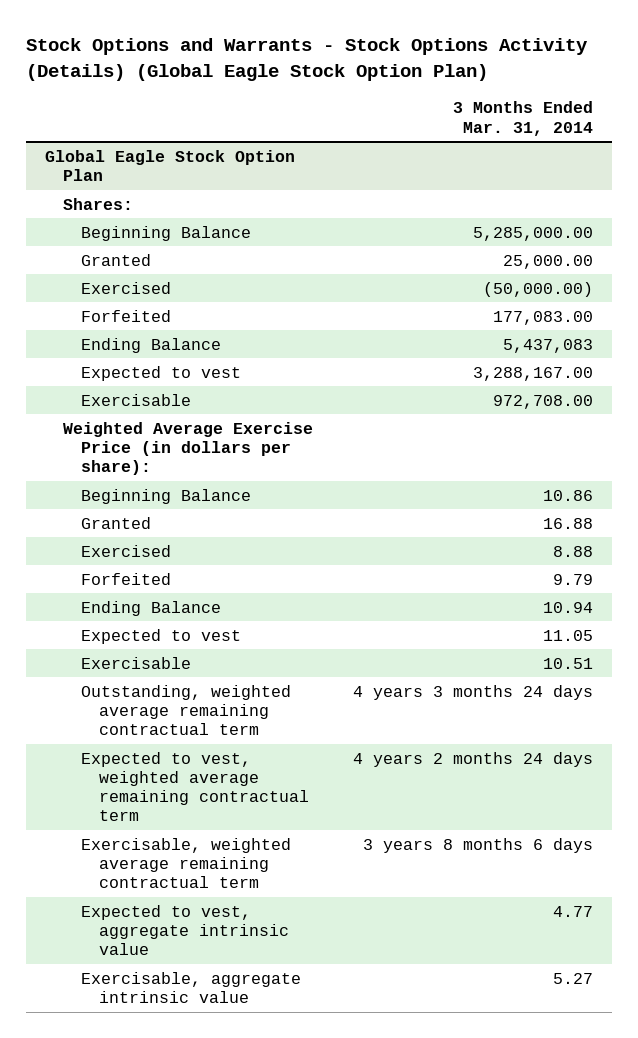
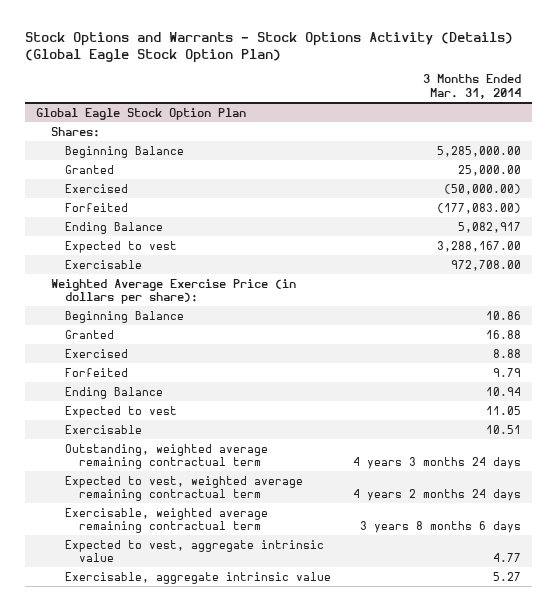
@ Global Eagle Stock Option Plan
- Forfeited | 177,083.00
- Ending Balance | 5,437,083
+ Forfeited | (177,083.00)
+ Ending Balance | 5,082,917

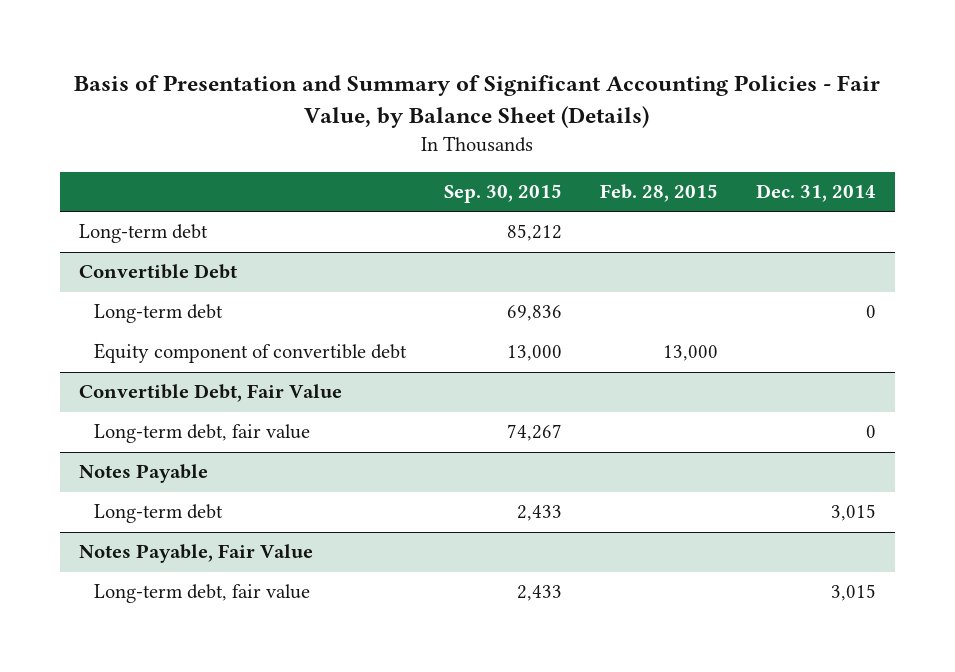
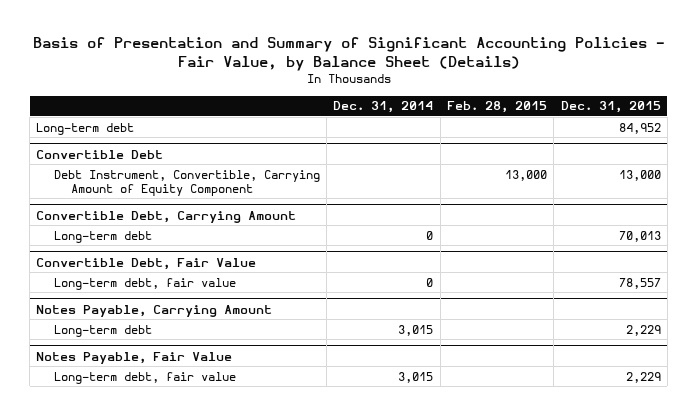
- | Sep. 30, 2015 | Feb. 28, 2015 | Dec. 31, 2014
+ | Dec. 31, 2014 | Feb. 28, 2015 | Dec. 31, 2015
@ Convertible Debt
+ Debt Instrument, Convertible, Carrying Amount of Equity Component | | 13,000 | 13,000
+ Convertible Debt, Carrying Amount
@ Convertible Debt
- Equity component of convertible debt | 13,000 | 13,000 |
- Notes Payable
+ Notes Payable, Carrying Amount

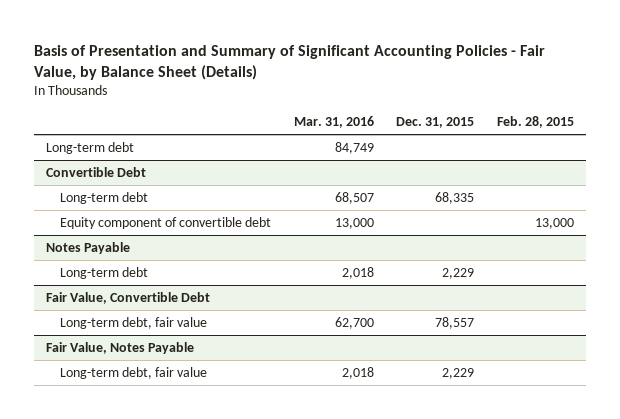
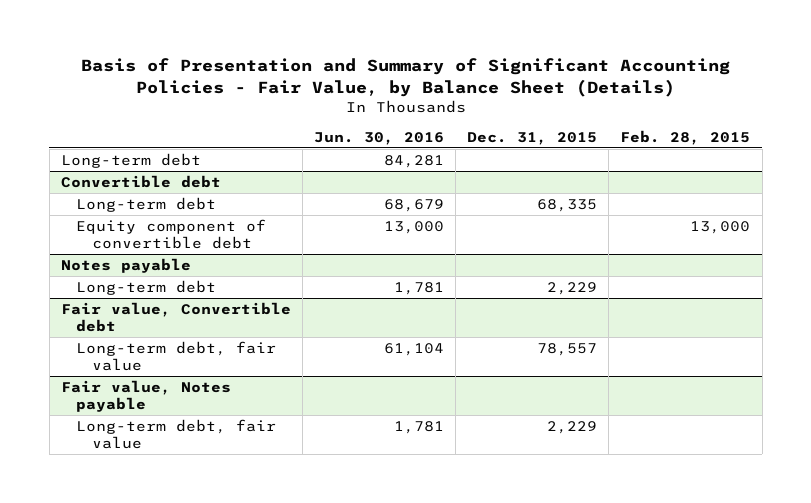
- | Mar. 31, 2016 | Dec. 31, 2015 | Feb. 28, 2015
+ | Jun. 30, 2016 | Dec. 31, 2015 | Feb. 28, 2015
- Convertible Debt
+ Convertible debt
- Notes Payable
+ Notes payable
- Fair Value, Convertible Debt
+ Fair value, Convertible debt
- Fair Value, Notes Payable
+ Fair value, Notes payable

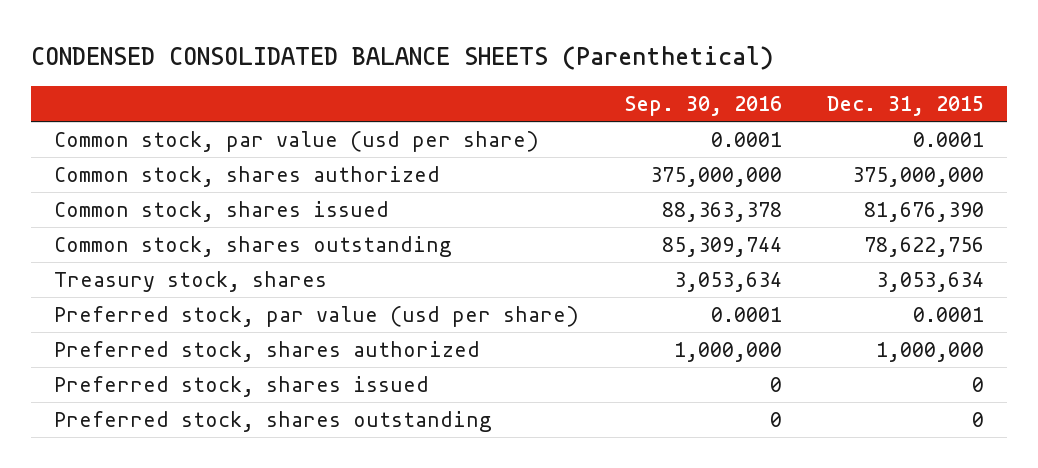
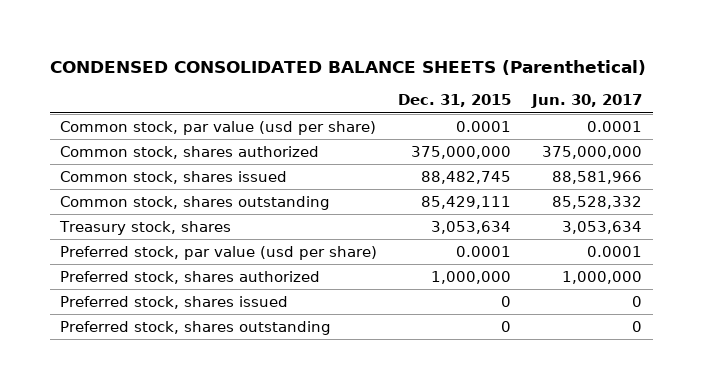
- | Sep. 30, 2016 | Dec. 31, 2015
+ | Dec. 31, 2015 | Jun. 30, 2017
- Common stock, shares issued | 88,363,378 | 81,676,390
- Common stock, shares outstanding | 85,309,744 | 78,622,756
+ Common stock, shares issued | 88,482,745 | 88,581,966
+ Common stock, shares outstanding | 85,429,111 | 85,528,332

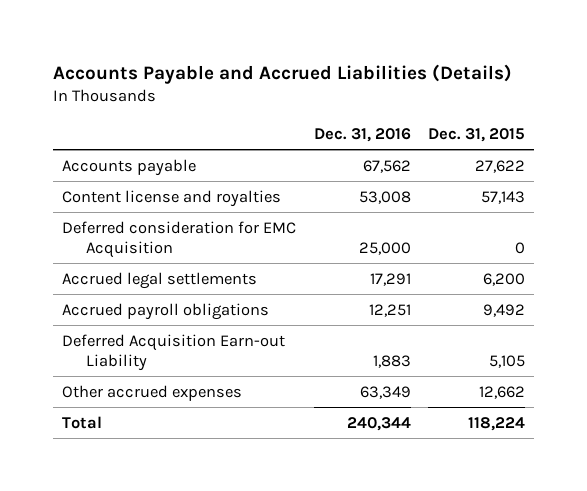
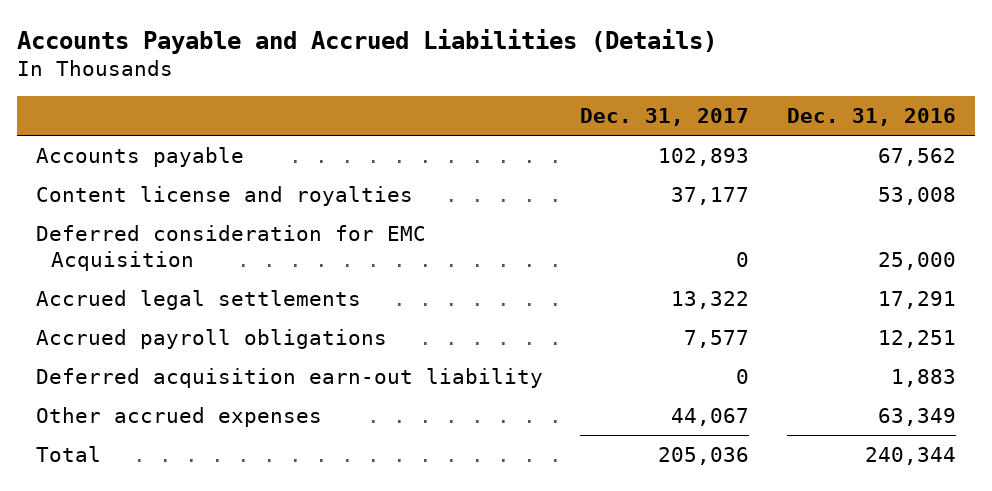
- | Dec. 31, 2016 | Dec. 31, 2015
+ | Dec. 31, 2017 | Dec. 31, 2016
- Deferred Acquisition Earn-out Liability | 1,883 | 5,105
+ Deferred acquisition earn-out liability | 0 | 1,883

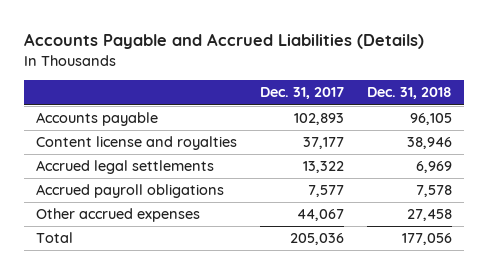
- | Dec. 31, 2017 | Dec. 31, 2016
+ | Dec. 31, 2017 | Dec. 31, 2018
- Deferred consideration for EMC Acquisition | 0 | 25,000
- Deferred acquisition earn-out liability | 0 | 1,883

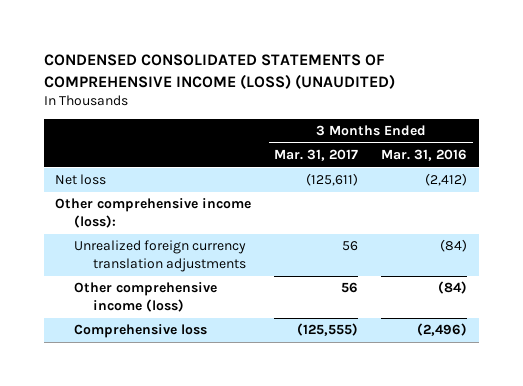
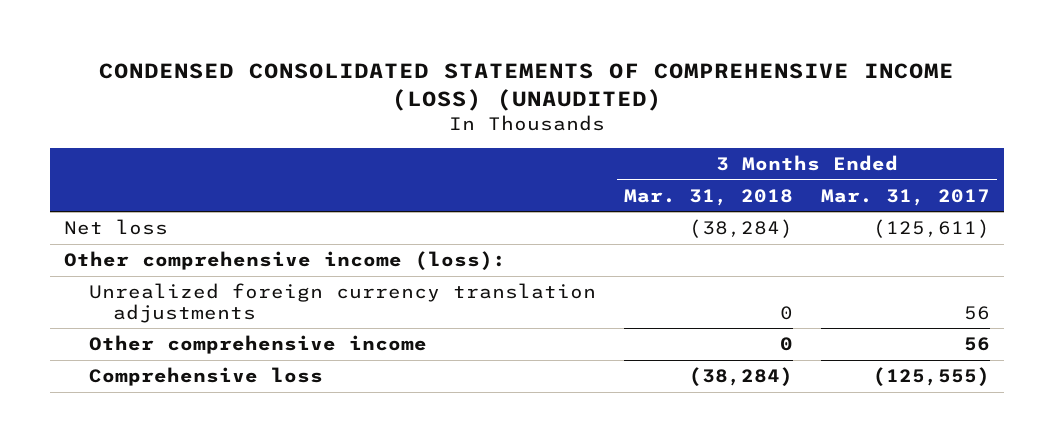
- | 3 Months Ended Mar. 31, 2017 | 3 Months Ended Mar. 31, 2016
+ | 3 Months Ended Mar. 31, 2018 | 3 Months Ended Mar. 31, 2017
- Other comprehensive income (loss) | 56 | (84)
+ Other comprehensive income | 0 | 56

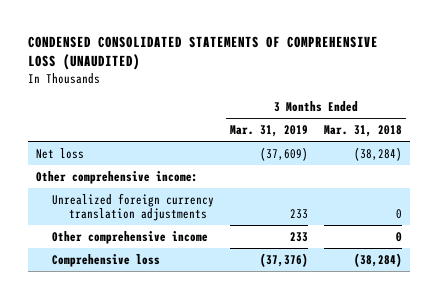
- CONDENSED CONSOLIDATED STATEMENTS OF COMPREHENSIVE INCOME (LOSS) (UNAUDITED)
+ CONDENSED CONSOLIDATED STATEMENTS OF COMPREHENSIVE LOSS (UNAUDITED)
- | 3 Months Ended Mar. 31, 2018 | 3 Months Ended Mar. 31, 2017
+ | 3 Months Ended Mar. 31, 2019 | 3 Months Ended Mar. 31, 2018
- Other comprehensive income (loss):
+ Other comprehensive income:

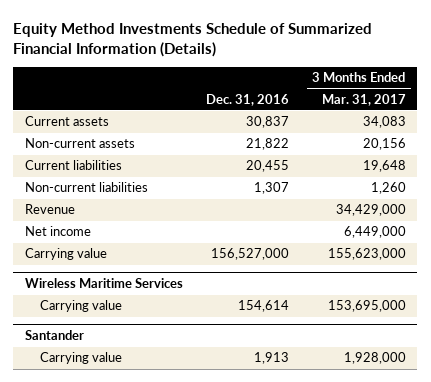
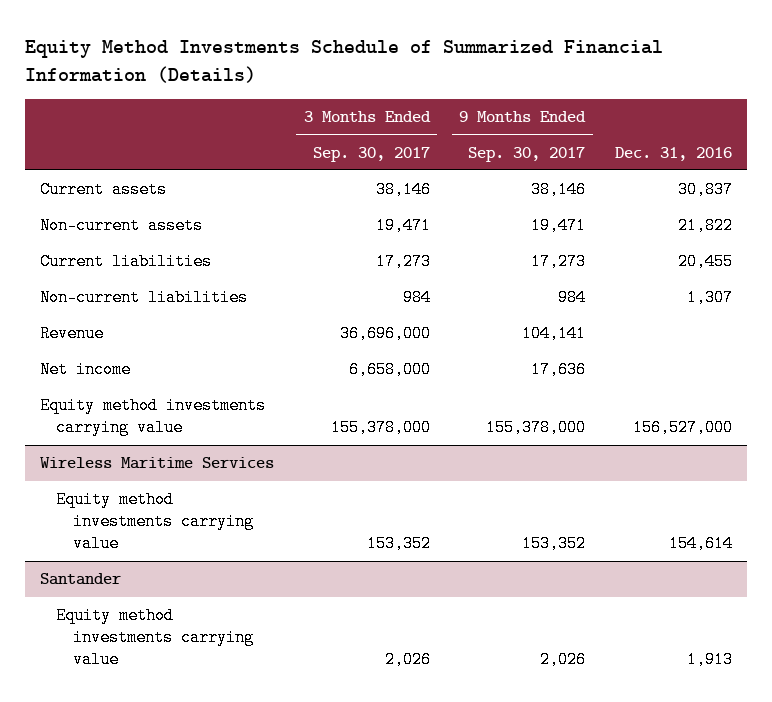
- | Dec. 31, 2016 | 3 Months Ended Mar. 31, 2017
+ | 3 Months Ended Sep. 30, 2017 | 9 Months Ended Sep. 30, 2017 | Dec. 31, 2016
- Carrying value | 156,527,000 | 155,623,000
+ Equity method investments carrying value | 155,378,000 | 155,378,000 | 156,527,000
@ Wireless Maritime Services
- Carrying value | 154,614 | 153,695,000
+ Equity method investments carrying value | 153,352 | 153,352 | 154,614
@ Santander
- Carrying value | 1,913 | 1,928,000
+ Equity method investments carrying value | 2,026 | 2,026 | 1,913

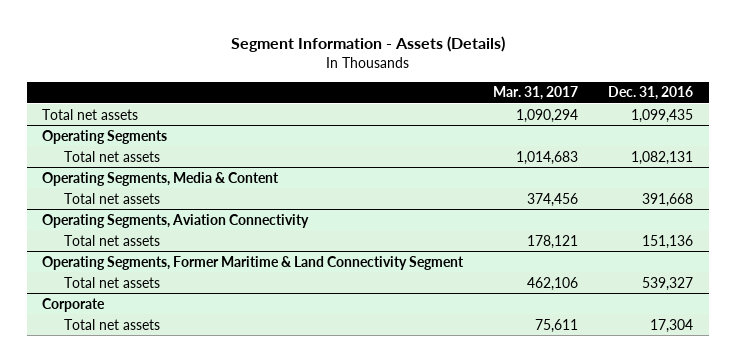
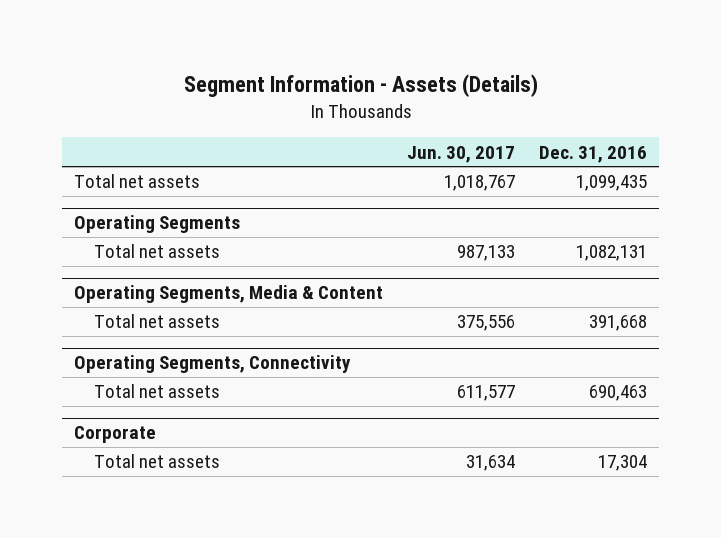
- | Mar. 31, 2017 | Dec. 31, 2016
+ | Jun. 30, 2017 | Dec. 31, 2016
- Operating Segments, Aviation Connectivity
- Total net assets | 178,121 | 151,136
- Operating Segments, Former Maritime & Land Connectivity Segment
- Total net assets | 462,106 | 539,327
+ Operating Segments, Connectivity
+ Total net assets | 611,577 | 690,463

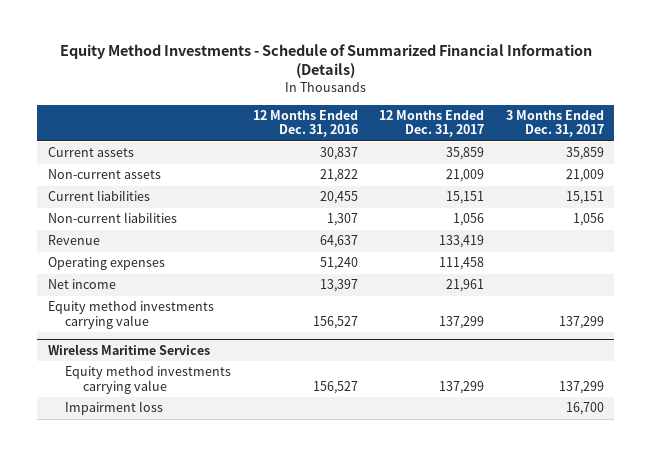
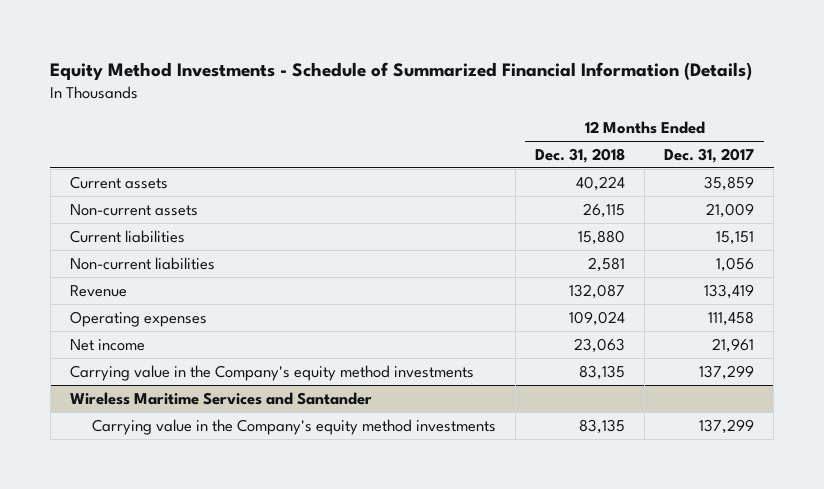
- | 12 Months Ended Dec. 31, 2016 | 12 Months Ended Dec. 31, 2017 | 3 Months Ended Dec. 31, 2017
+ | 12 Months Ended Dec. 31, 2018 | 12 Months Ended Dec. 31, 2017
- Equity method investments carrying value | 156,527 | 137,299 | 137,299
- Wireless Maritime Services
- Equity method investments carrying value | 156,527 | 137,299 | 137,299
- Impairment loss | | | 16,700
+ Carrying value in the Company's equity method investments | 83,135 | 137,299
+ Wireless Maritime Services and Santander
+ Carrying value in the Company's equity method investments | 83,135 | 137,299

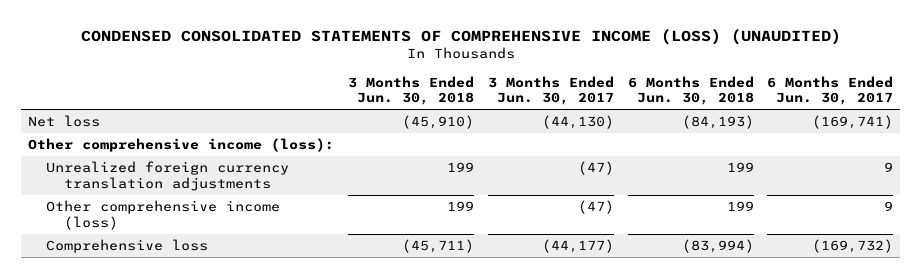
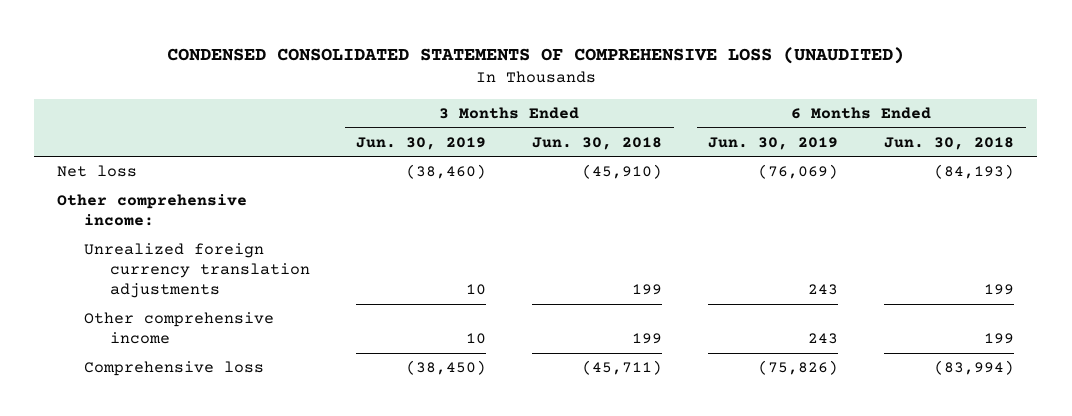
- CONDENSED CONSOLIDATED STATEMENTS OF COMPREHENSIVE INCOME (LOSS) (UNAUDITED)
+ CONDENSED CONSOLIDATED STATEMENTS OF COMPREHENSIVE LOSS (UNAUDITED)
- | 3 Months Ended Jun. 30, 2018 | 3 Months Ended Jun. 30, 2017 | 6 Months Ended Jun. 30, 2018 | 6 Months Ended Jun. 30, 2017
+ | 3 Months Ended Jun. 30, 2019 | 3 Months Ended Jun. 30, 2018 | 6 Months Ended Jun. 30, 2019 | 6 Months Ended Jun. 30, 2018
- Other comprehensive income (loss):
+ Other comprehensive income:
- Other comprehensive income (loss) | 199 | (47) | 199 | 9
+ Other comprehensive income | 10 | 199 | 243 | 199

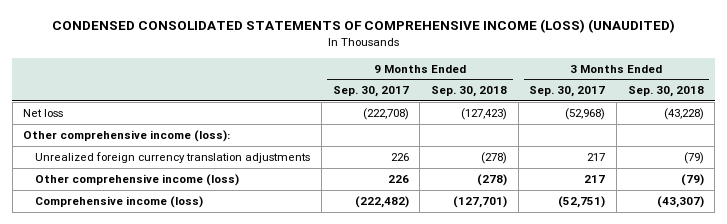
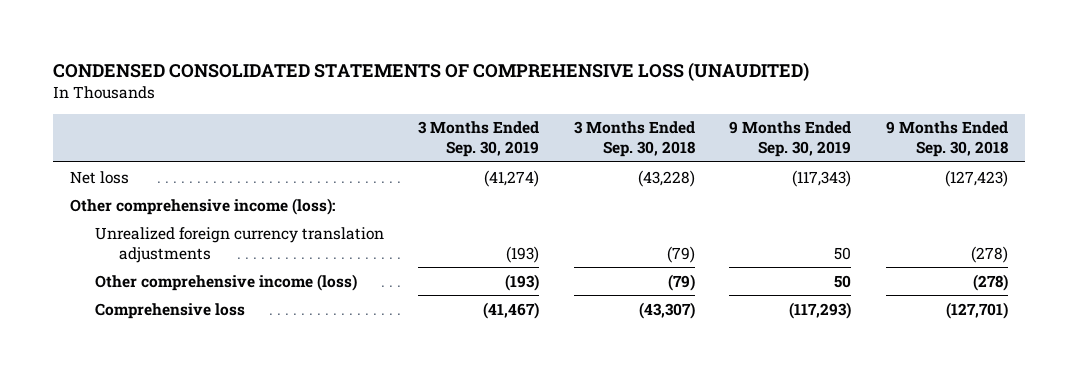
- CONDENSED CONSOLIDATED STATEMENTS OF COMPREHENSIVE INCOME (LOSS) (UNAUDITED)
+ CONDENSED CONSOLIDATED STATEMENTS OF COMPREHENSIVE LOSS (UNAUDITED)
- | 9 Months Ended Sep. 30, 2017 | 9 Months Ended Sep. 30, 2018 | 3 Months Ended Sep. 30, 2017 | 3 Months Ended Sep. 30, 2018
+ | 3 Months Ended Sep. 30, 2019 | 3 Months Ended Sep. 30, 2018 | 9 Months Ended Sep. 30, 2019 | 9 Months Ended Sep. 30, 2018
- Comprehensive income (loss) | (222,482) | (127,701) | (52,751) | (43,307)
+ Comprehensive loss | (41,467) | (43,307) | (117,293) | (127,701)

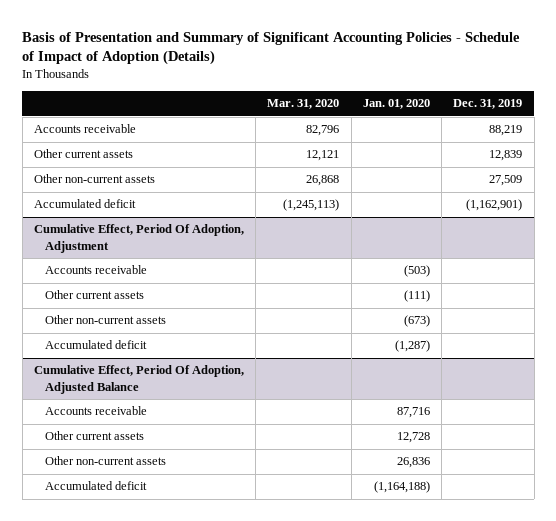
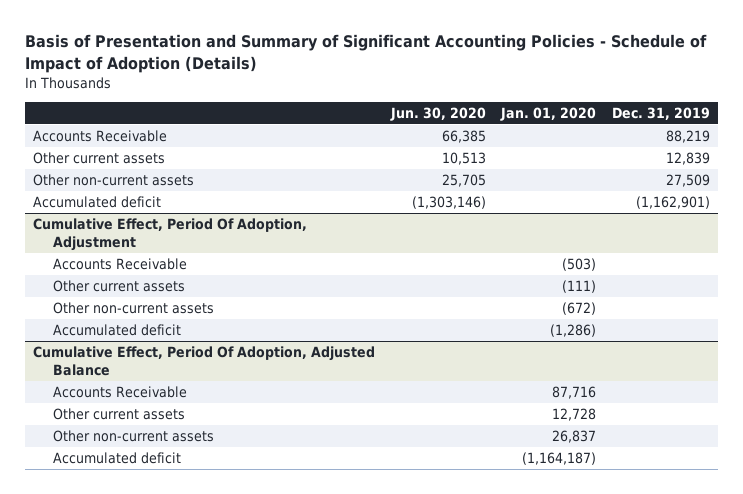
- | Mar. 31, 2020 | Jan. 01, 2020 | Dec. 31, 2019
+ | Jun. 30, 2020 | Jan. 01, 2020 | Dec. 31, 2019
- Accounts receivable | 82,796 | | 88,219
+ Accounts Receivable | 66,385 | | 88,219
@ Cumulative Effect, Period Of Adoption, Adjustment
- Accounts receivable | | (503) |
+ Accounts Receivable | | (503) |
- Other non-current assets | | (673) |
- Accumulated deficit | | (1,287) |
+ Other non-current assets | | (672) |
+ Accumulated deficit | | (1,286) |
@ Cumulative Effect, Period Of Adoption, Adjusted Balance
- Accounts receivable | | 87,716 |
+ Accounts Receivable | | 87,716 |
- Other non-current assets | | 26,836 |
- Accumulated deficit | | (1,164,188) |
+ Other non-current assets | | 26,837 |
+ Accumulated deficit | | (1,164,187) |

